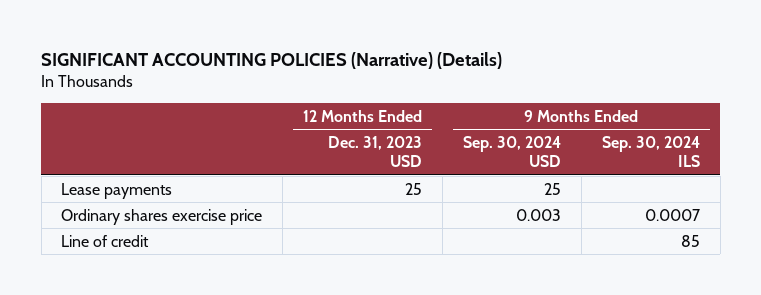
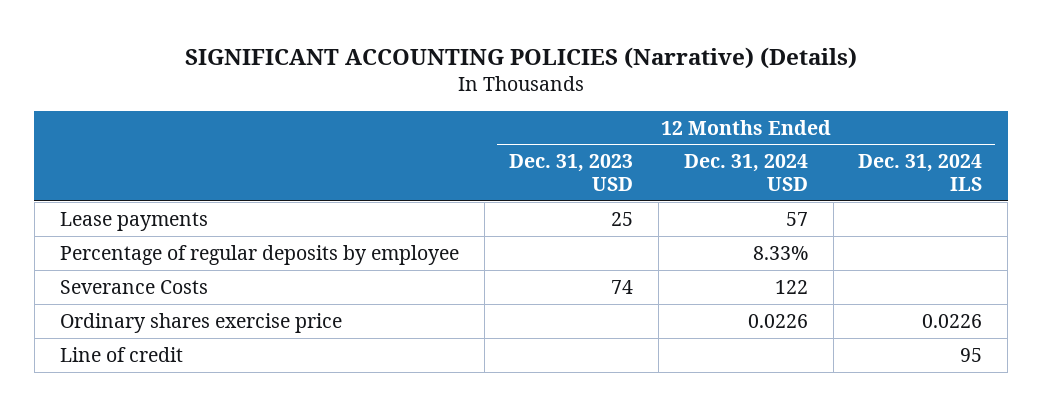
- | 12 Months Ended Dec. 31, 2023 USD | 9 Months Ended Sep. 30, 2024 USD | 9 Months Ended Sep. 30, 2024 ILS
+ | 12 Months Ended Dec. 31, 2023 USD | 12 Months Ended Dec. 31, 2024 USD | 12 Months Ended Dec. 31, 2024 ILS
+ Percentage of regular deposits by employee | | 8.33% |
+ Severance Costs | 74 | 122 |

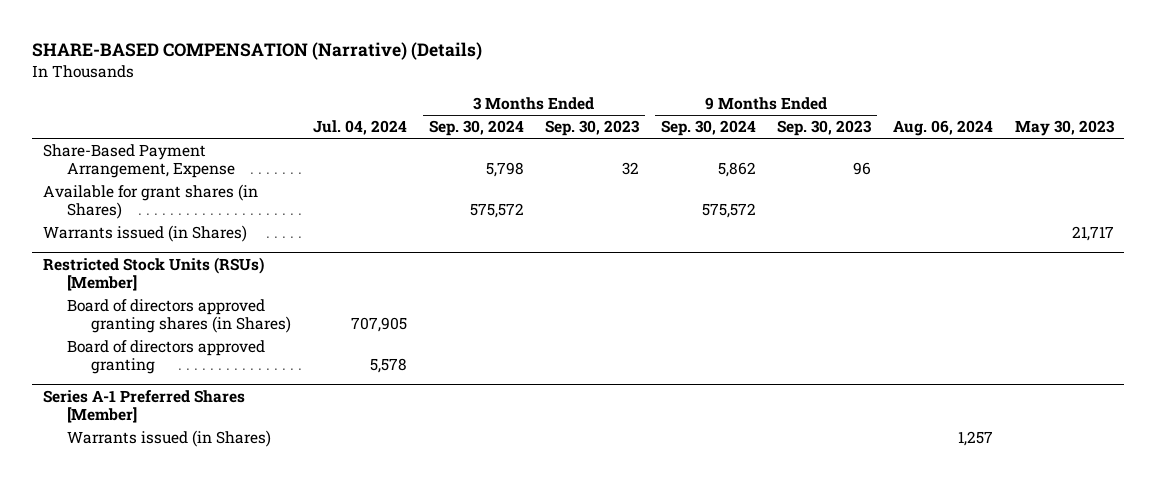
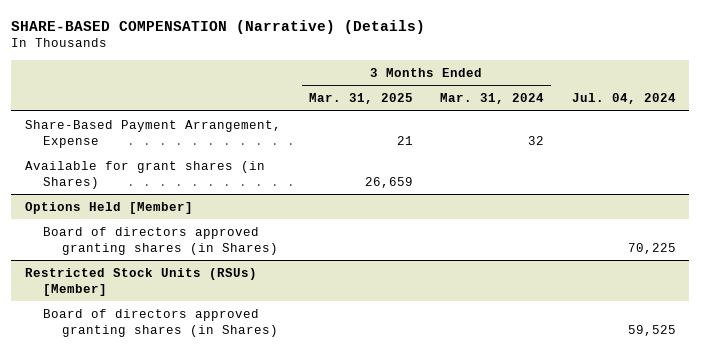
- | Jul. 04, 2024 | 3 Months Ended Sep. 30, 2024 | 3 Months Ended Sep. 30, 2023 | 9 Months Ended Sep. 30, 2024 | 9 Months Ended Sep. 30, 2023 | Aug. 06, 2024 | May 30, 2023
+ | 3 Months Ended Mar. 31, 2025 | 3 Months Ended Mar. 31, 2024 | Jul. 04, 2024
- Warrants issued (in Shares) | | | | | | | 21,717
+ Options Held [Member]
+ Board of directors approved granting shares (in Shares) | | | 70,225
@ Restricted Stock Units (RSUs) [Member]
- Board of directors approved granting shares (in Shares) | 707,905 | | | | | |
- Board of directors approved granting | 5,578 | | | | | |
- Series A-1 Preferred Shares [Member]
- Warrants issued (in Shares) | | | | | | 1,257 |
@ Restricted Stock Units (RSUs) [Member]
+ Board of directors approved granting shares (in Shares) | | | 59,525

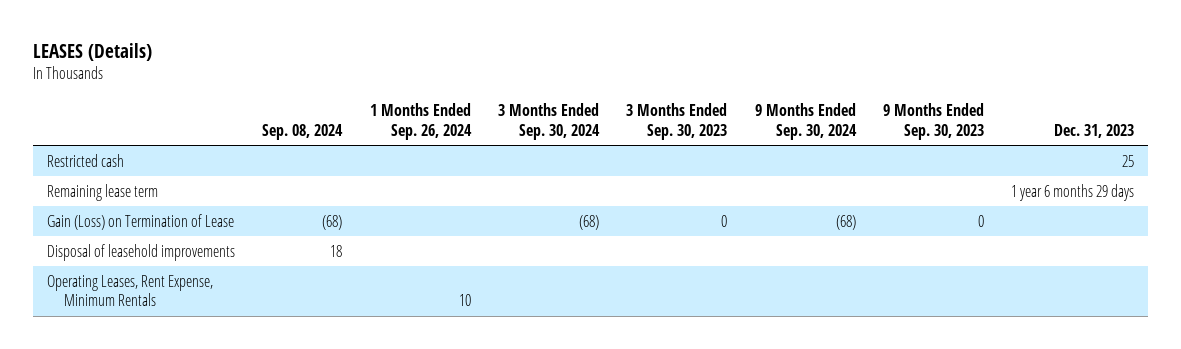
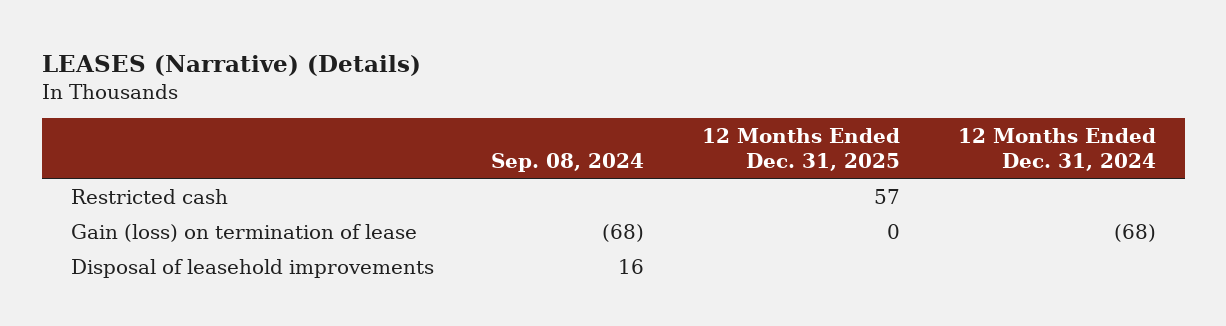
- LEASES (Details)
+ LEASES (Narrative) (Details)
- | Sep. 08, 2024 | 1 Months Ended Sep. 26, 2024 | 3 Months Ended Sep. 30, 2024 | 3 Months Ended Sep. 30, 2023 | 9 Months Ended Sep. 30, 2024 | 9 Months Ended Sep. 30, 2023 | Dec. 31, 2023
+ | Sep. 08, 2024 | 12 Months Ended Dec. 31, 2025 | 12 Months Ended Dec. 31, 2024
- Remaining lease term | | | | | | | 1 year 6 months 29 days
- Gain (Loss) on Termination of Lease | (68) | | (68) | 0 | (68) | 0 |
- Disposal of leasehold improvements | 18 | | | | | |
- Operating Leases, Rent Expense, Minimum Rentals | | 10 | | | | |
+ Gain (loss) on termination of lease | (68) | 0 | (68)
+ Disposal of leasehold improvements | 16 | |

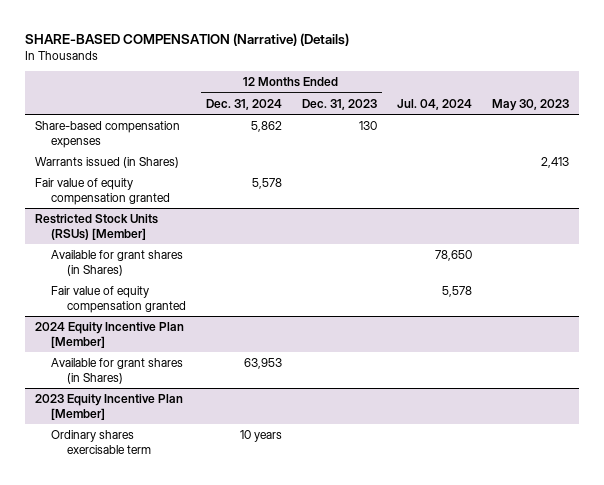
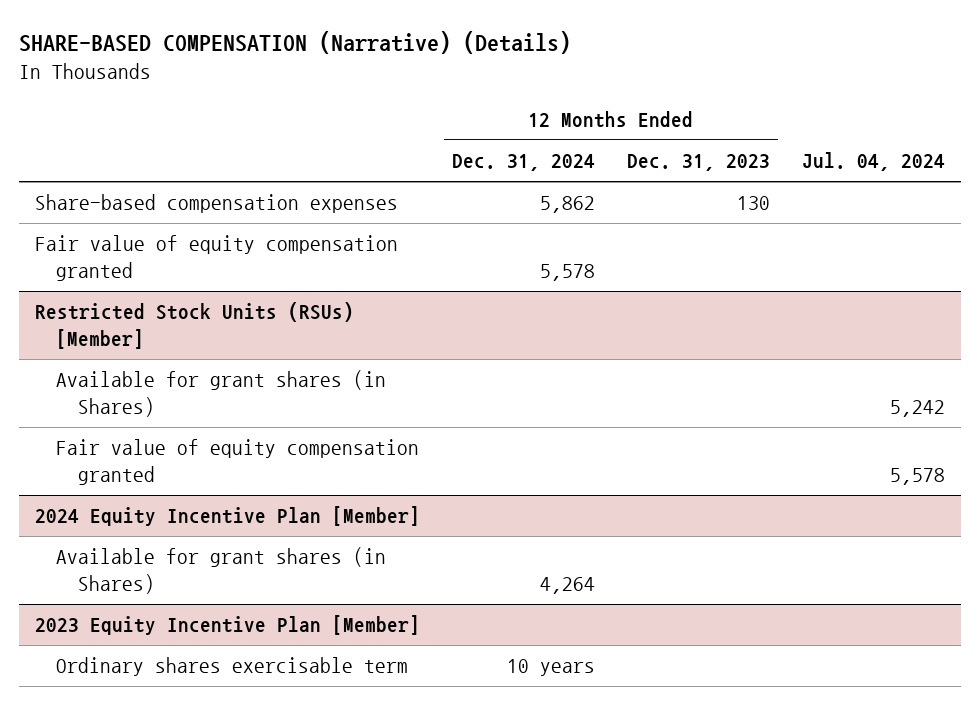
- | 12 Months Ended Dec. 31, 2024 | 12 Months Ended Dec. 31, 2023 | Jul. 04, 2024 | May 30, 2023
+ | 12 Months Ended Dec. 31, 2024 | 12 Months Ended Dec. 31, 2023 | Jul. 04, 2024
- Warrants issued (in Shares) | | | | 2,413
@ Restricted Stock Units (RSUs) [Member]
- Available for grant shares (in Shares) | | | 78,650 |
+ Available for grant shares (in Shares) | | | 5,242
@ 2024 Equity Incentive Plan [Member]
- Available for grant shares (in Shares) | 63,953 | | |
+ Available for grant shares (in Shares) | 4,264 | |

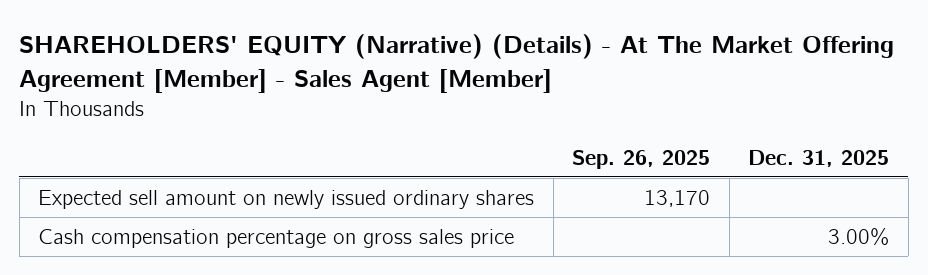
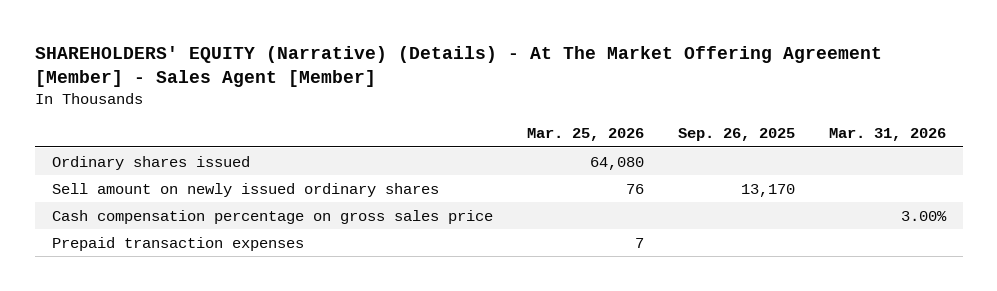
- | Sep. 26, 2025 | Dec. 31, 2025
+ | Mar. 25, 2026 | Sep. 26, 2025 | Mar. 31, 2026
- Expected sell amount on newly issued ordinary shares | 13,170 |
+ Ordinary shares issued | 64,080 | |
+ Sell amount on newly issued ordinary shares | 76 | 13,170 |
+ Prepaid transaction expenses | 7 | |

